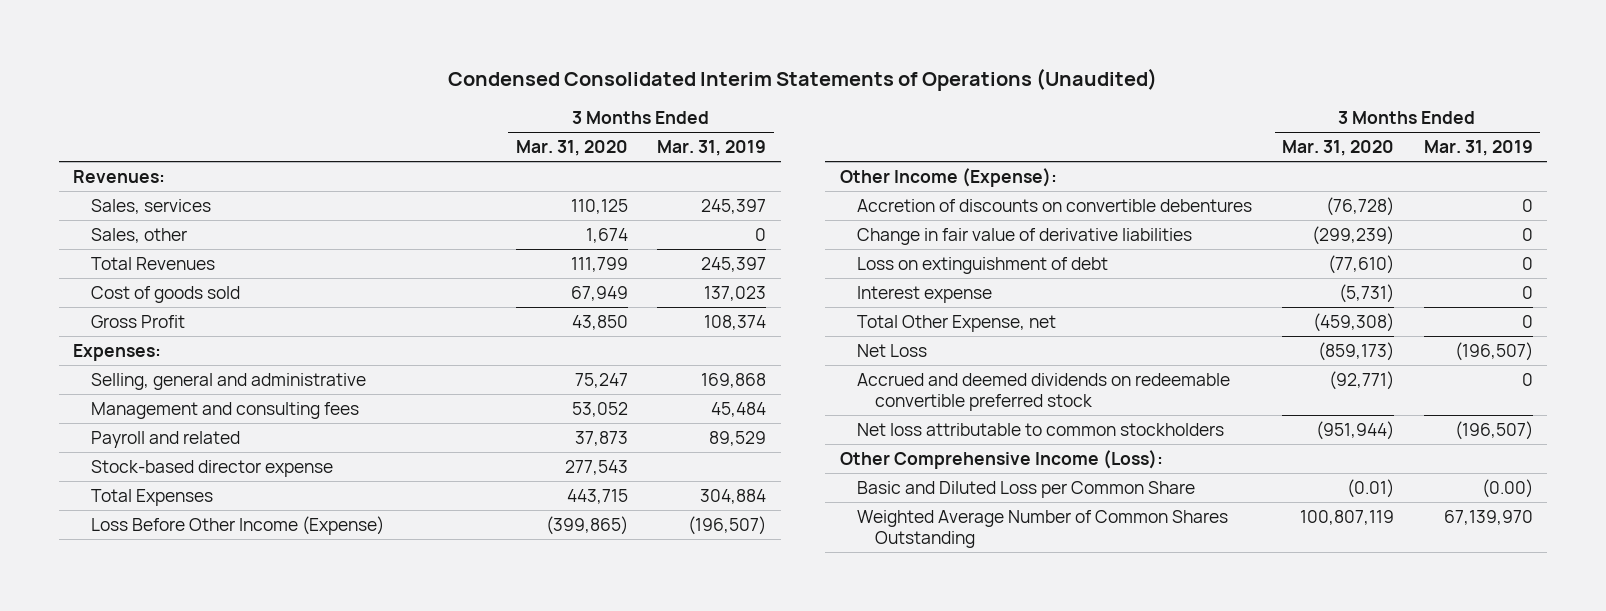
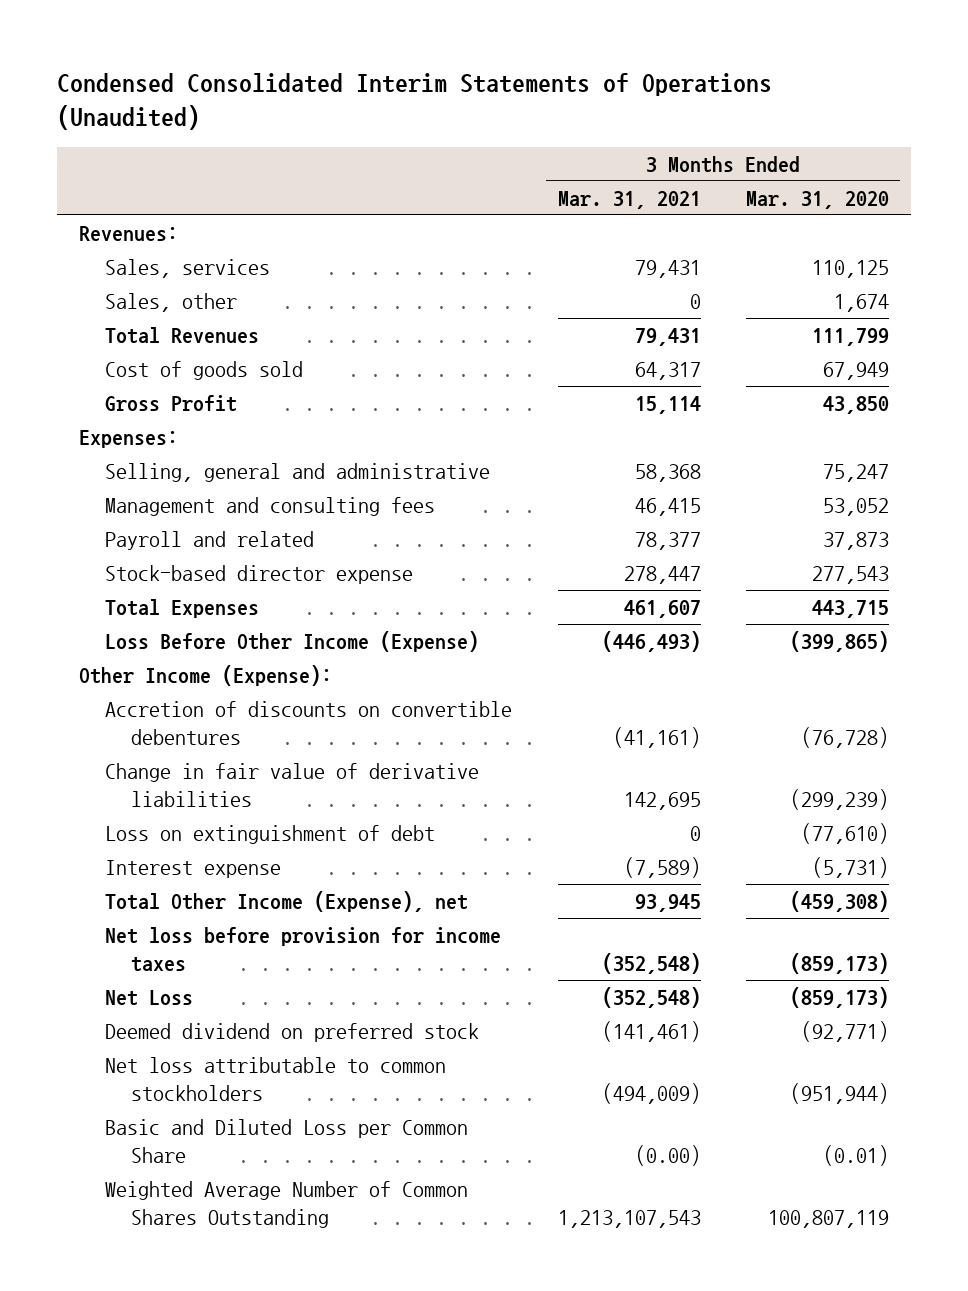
- | 3 Months Ended Mar. 31, 2020 | 3 Months Ended Mar. 31, 2019
+ | 3 Months Ended Mar. 31, 2021 | 3 Months Ended Mar. 31, 2020
- Total Other Expense, net | (459,308) | 0
+ Total Other Income (Expense), net | 93,945 | (459,308)
+ Net loss before provision for income taxes | (352,548) | (859,173)
- Accrued and deemed dividends on redeemable convertible preferred stock | (92,771) | 0
+ Deemed dividend on preferred stock | (141,461) | (92,771)
- Other Comprehensive Income (Loss):

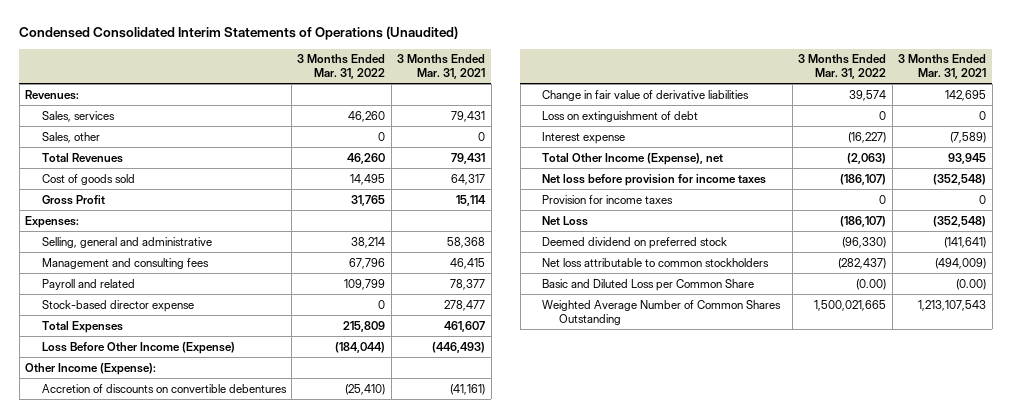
- | 3 Months Ended Mar. 31, 2021 | 3 Months Ended Mar. 31, 2020
+ | 3 Months Ended Mar. 31, 2022 | 3 Months Ended Mar. 31, 2021
- Stock-based director expense | 278,447 | 277,543
+ Stock-based director expense | 0 | 278,477
+ Provision for income taxes | 0 | 0
- Deemed dividend on preferred stock | (141,461) | (92,771)
+ Deemed dividend on preferred stock | (96,330) | (141,641)

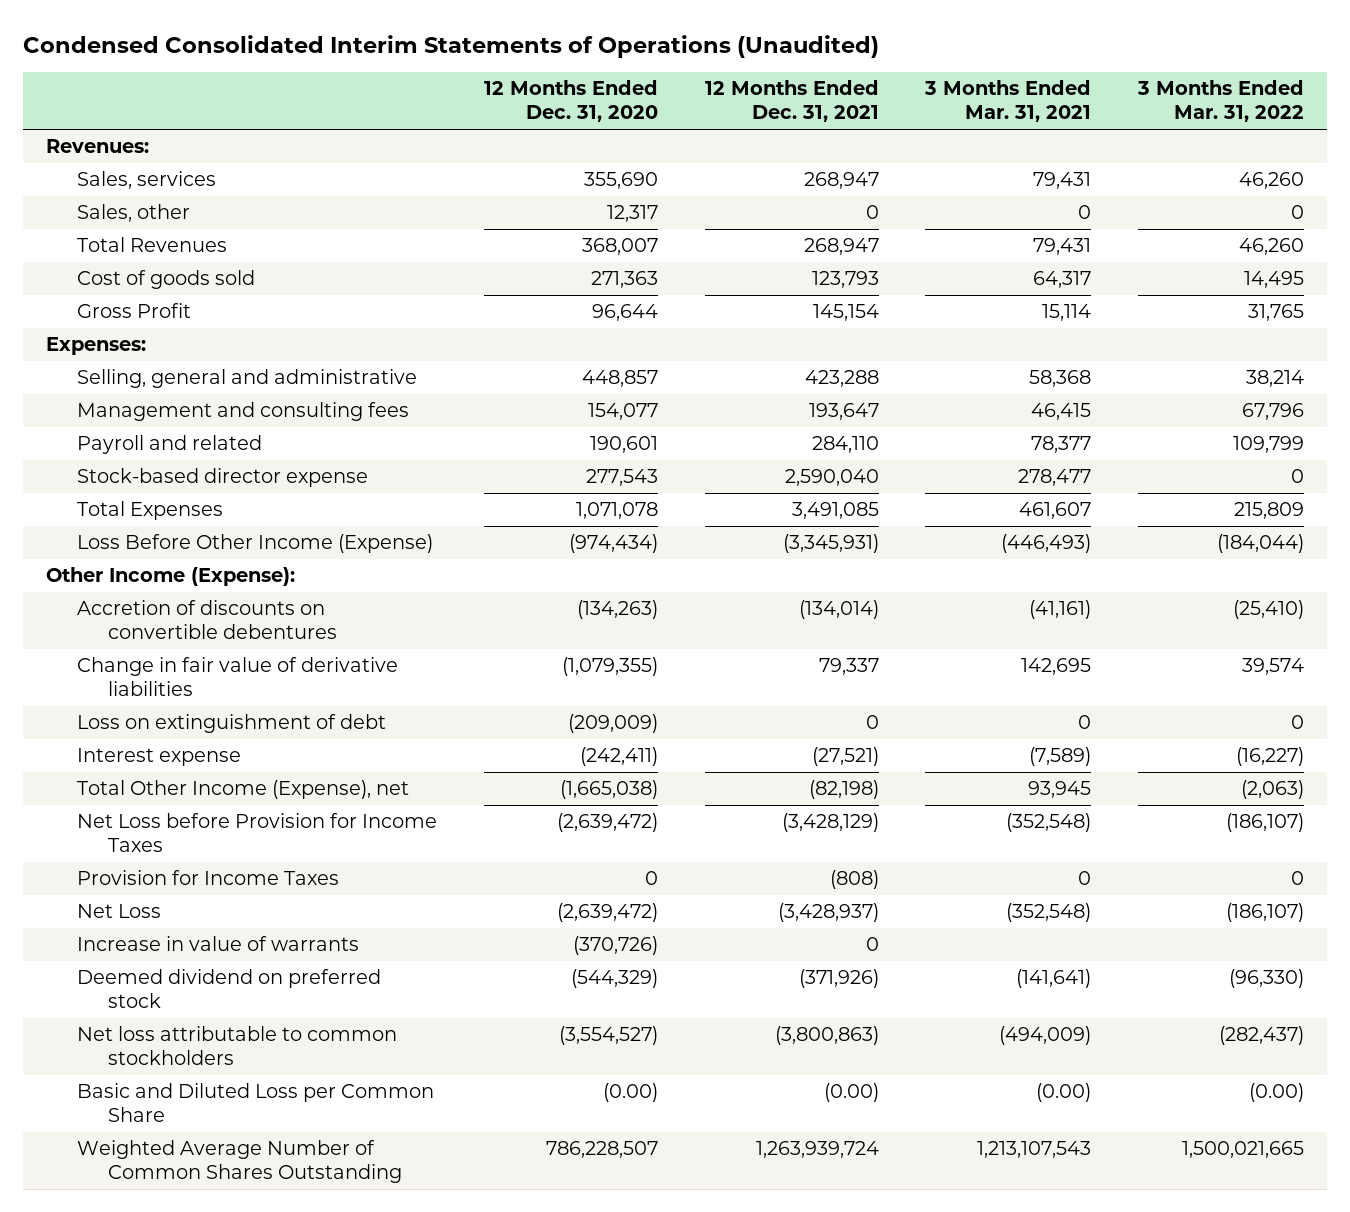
- | 3 Months Ended Mar. 31, 2022 | 3 Months Ended Mar. 31, 2021
+ | 12 Months Ended Dec. 31, 2020 | 12 Months Ended Dec. 31, 2021 | 3 Months Ended Mar. 31, 2021 | 3 Months Ended Mar. 31, 2022
- Net loss before provision for income taxes | (186,107) | (352,548)
- Provision for income taxes | 0 | 0
+ Net Loss before Provision for Income Taxes | (2,639,472) | (3,428,129) | (352,548) | (186,107)
+ Provision for Income Taxes | 0 | (808) | 0 | 0
+ Increase in value of warrants | (370,726) | 0 | |

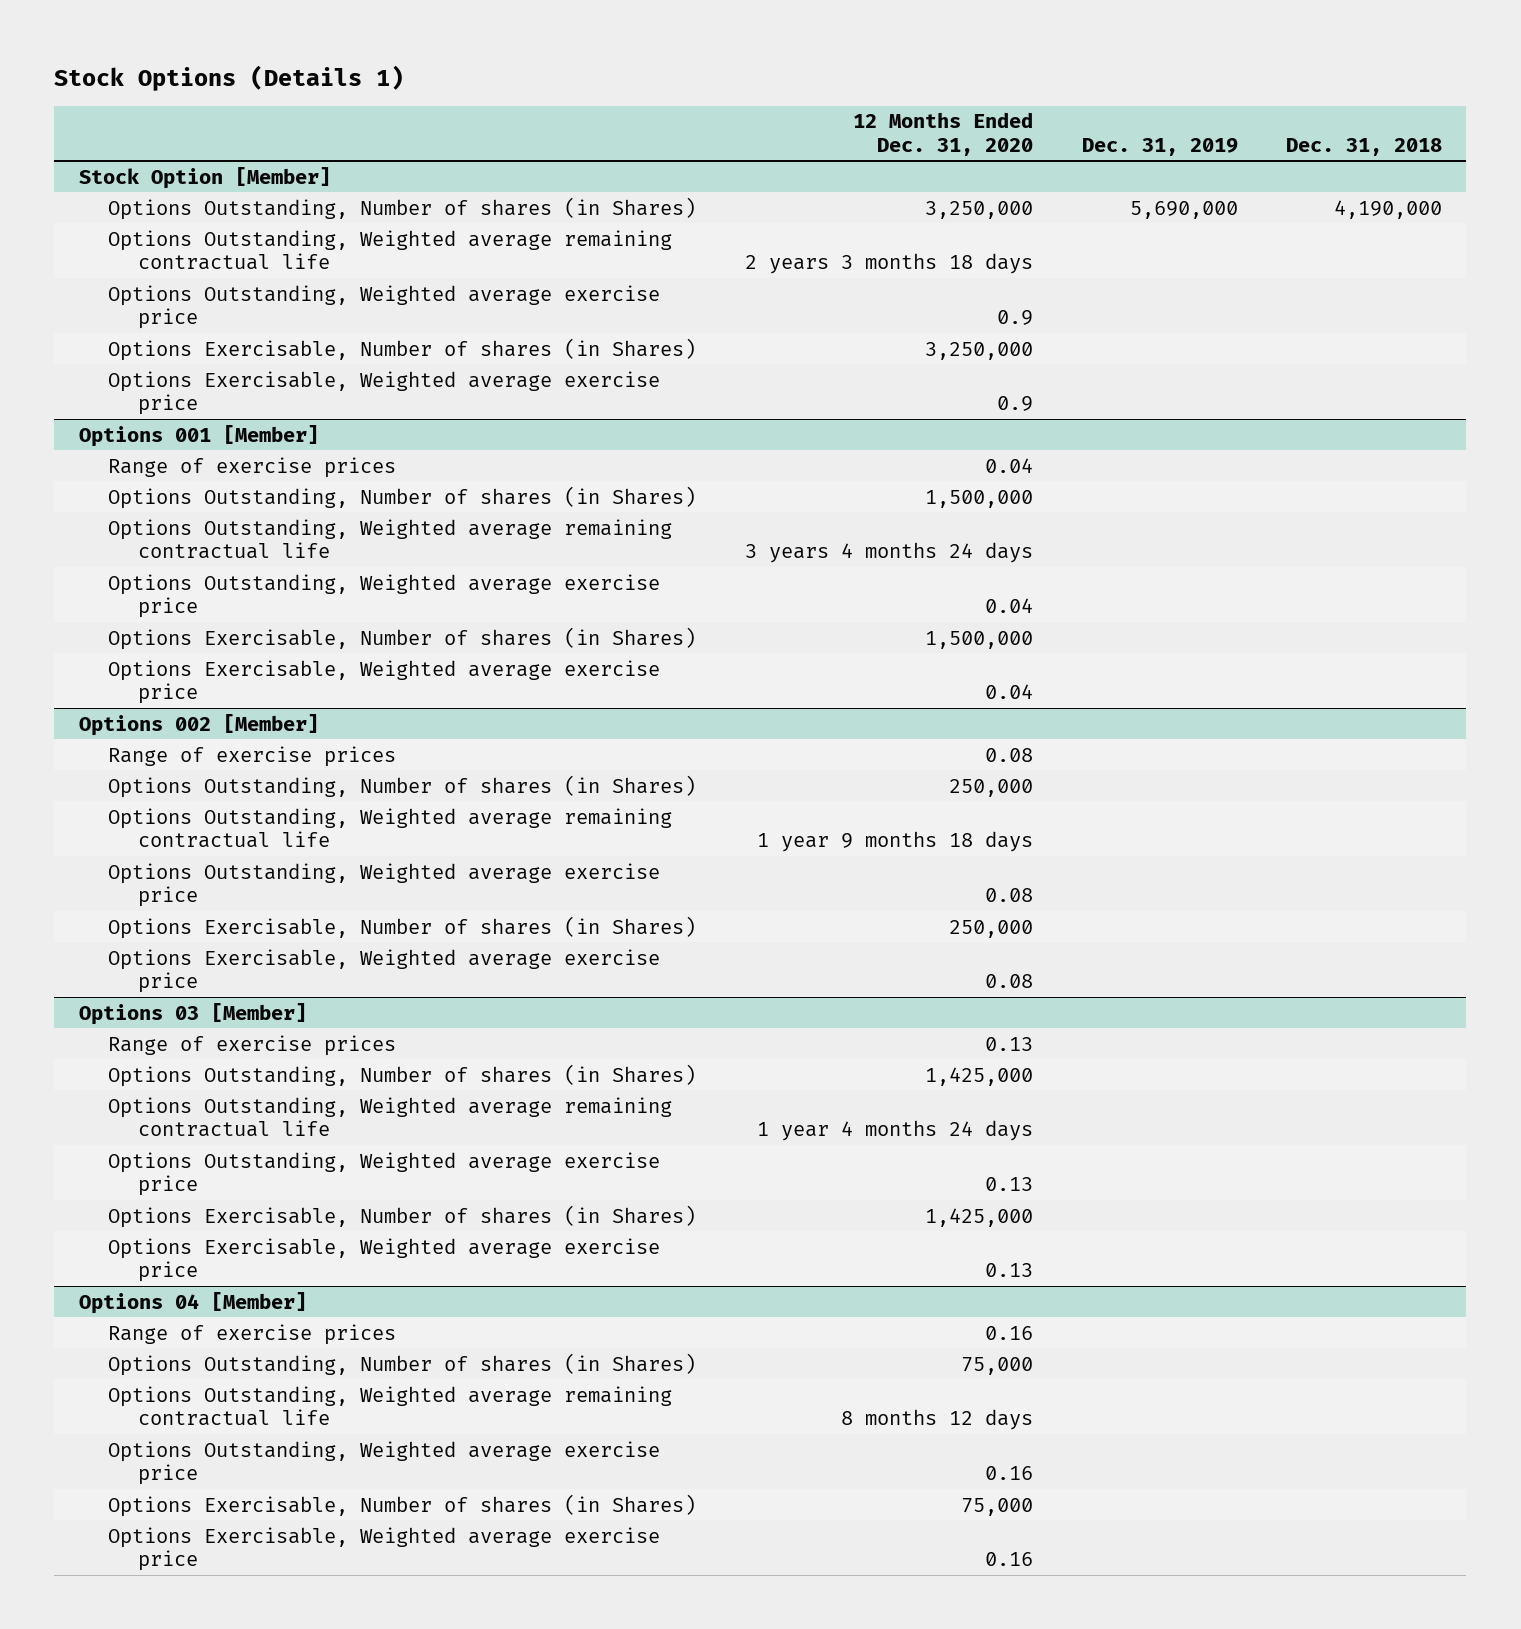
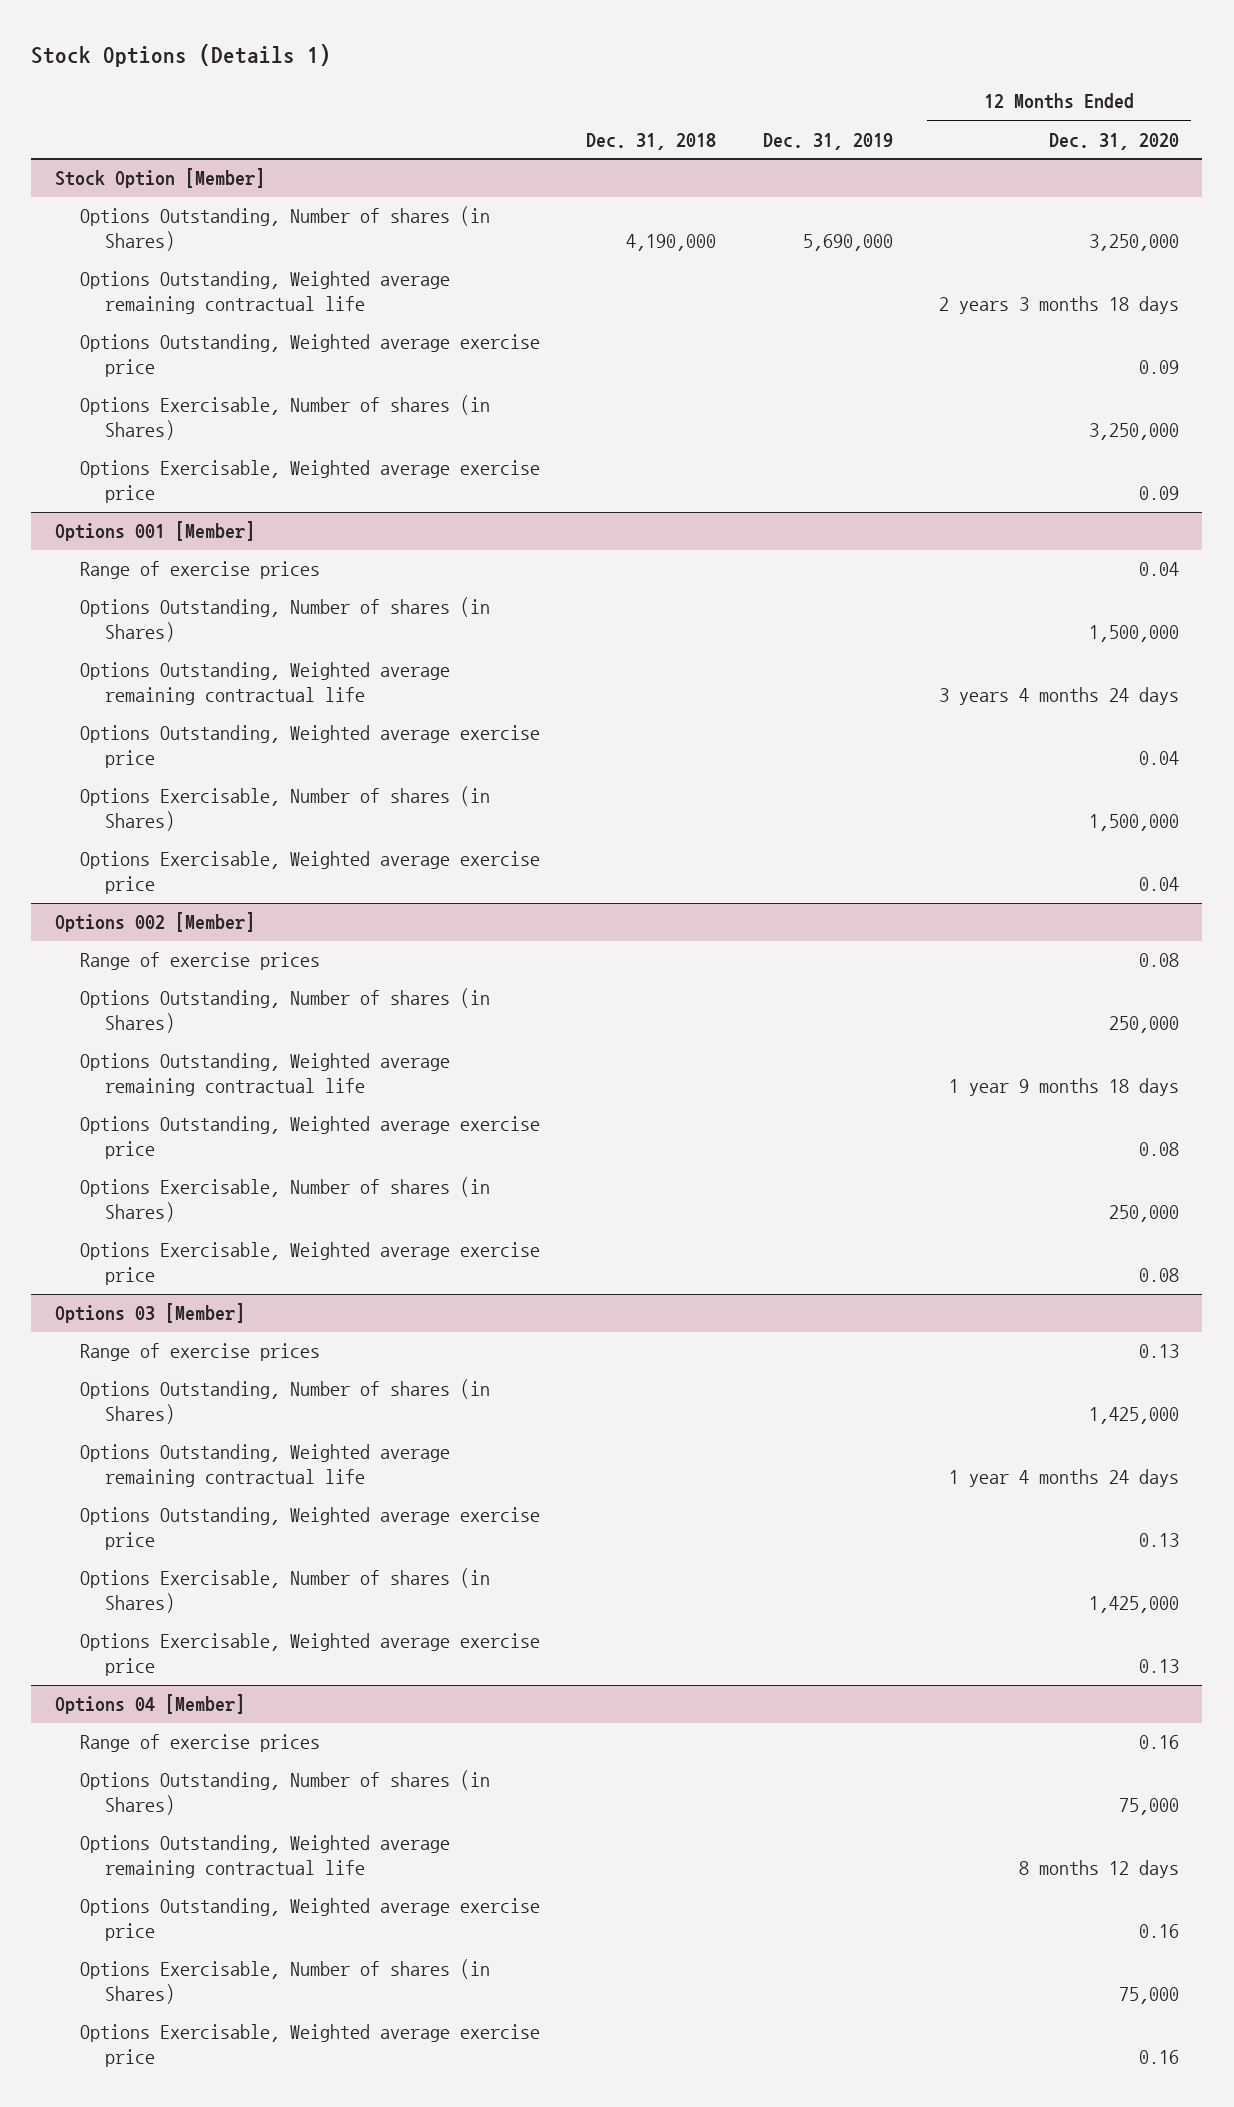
- | 12 Months Ended Dec. 31, 2020 | Dec. 31, 2019 | Dec. 31, 2018
+ | Dec. 31, 2018 | Dec. 31, 2019 | 12 Months Ended Dec. 31, 2020
@ Stock Option [Member]
- Options Outstanding, Weighted average exercise price | 0.9 | |
+ Options Outstanding, Weighted average exercise price | | | 0.09
- Options Exercisable, Weighted average exercise price | 0.9 | |
+ Options Exercisable, Weighted average exercise price | | | 0.09

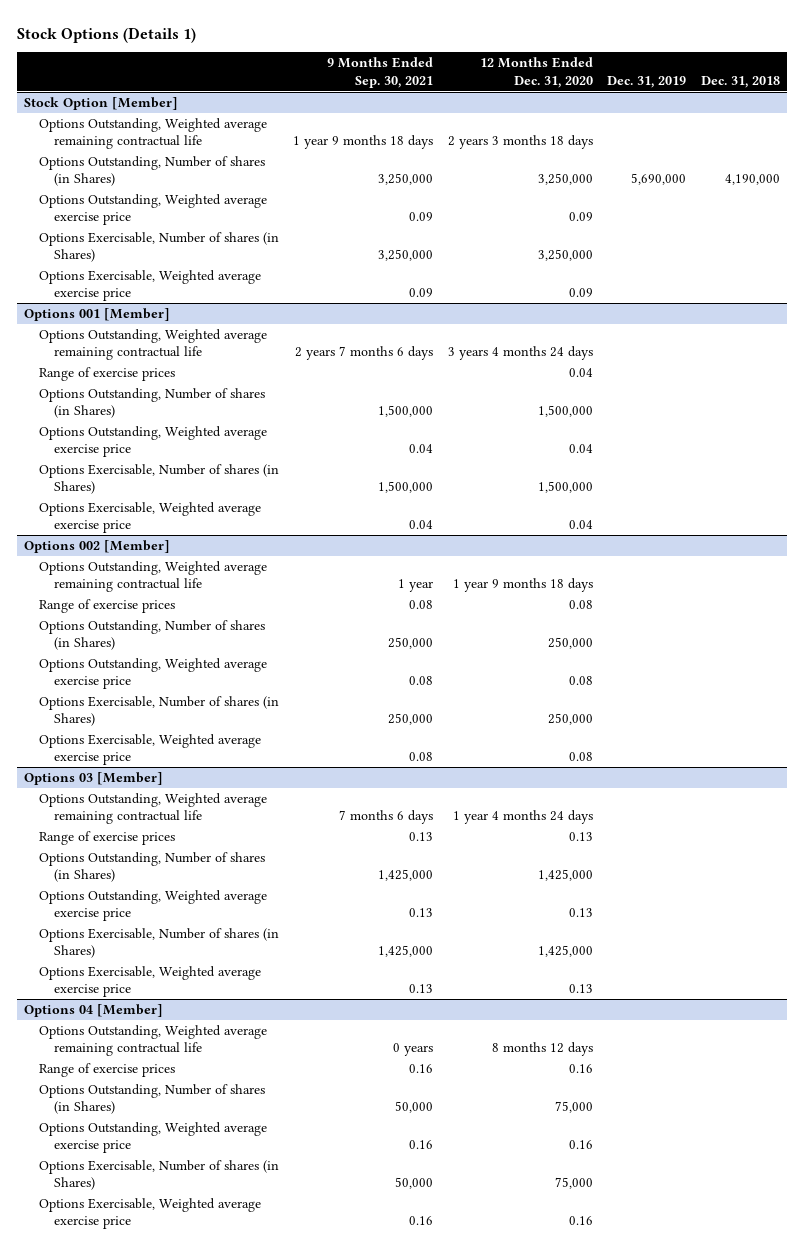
- | Dec. 31, 2018 | Dec. 31, 2019 | 12 Months Ended Dec. 31, 2020
+ | 9 Months Ended Sep. 30, 2021 | 12 Months Ended Dec. 31, 2020 | Dec. 31, 2019 | Dec. 31, 2018
@ Stock Option [Member]
moved down: Options Outstanding, Number of shares (in Shares) | 3,250,000 | 3,250,000 | 5,690,000 | 4,190,000
@ Options 001 [Member]
moved up: Options Outstanding, Weighted average remaining contractual life | 2 years 7 months 6 days | 3 years 4 months 24 days | |
@ Options 002 [Member]
moved up: Options Outstanding, Weighted average remaining contractual life | 1 year | 1 year 9 months 18 days | |
@ Options 03 [Member]
moved up: Options Outstanding, Weighted average remaining contractual life | 7 months 6 days | 1 year 4 months 24 days | |
@ Options 04 [Member]
moved up: Options Outstanding, Weighted average remaining contractual life | 0 years | 8 months 12 days | |

